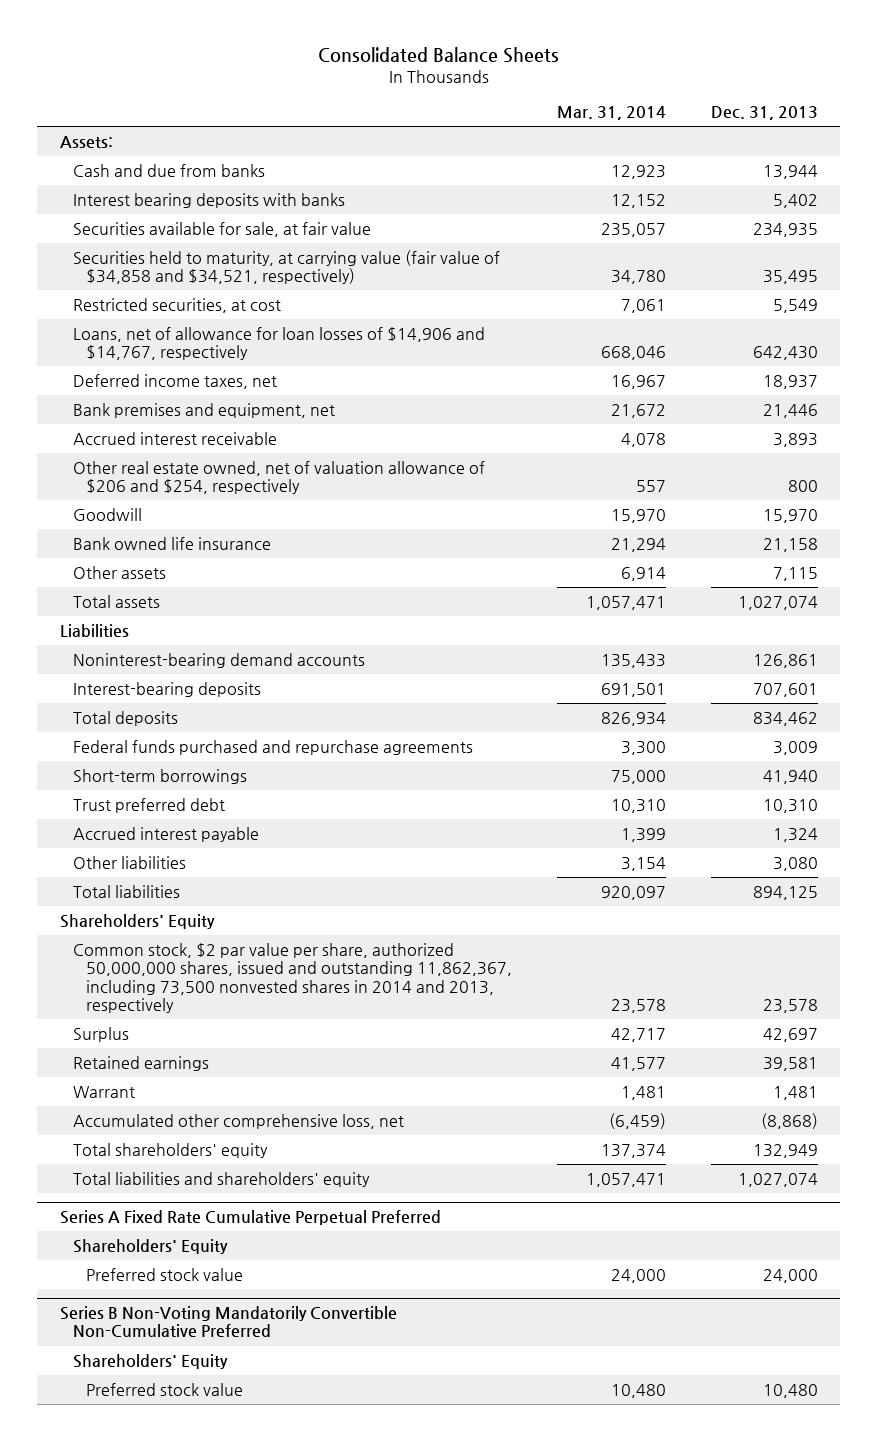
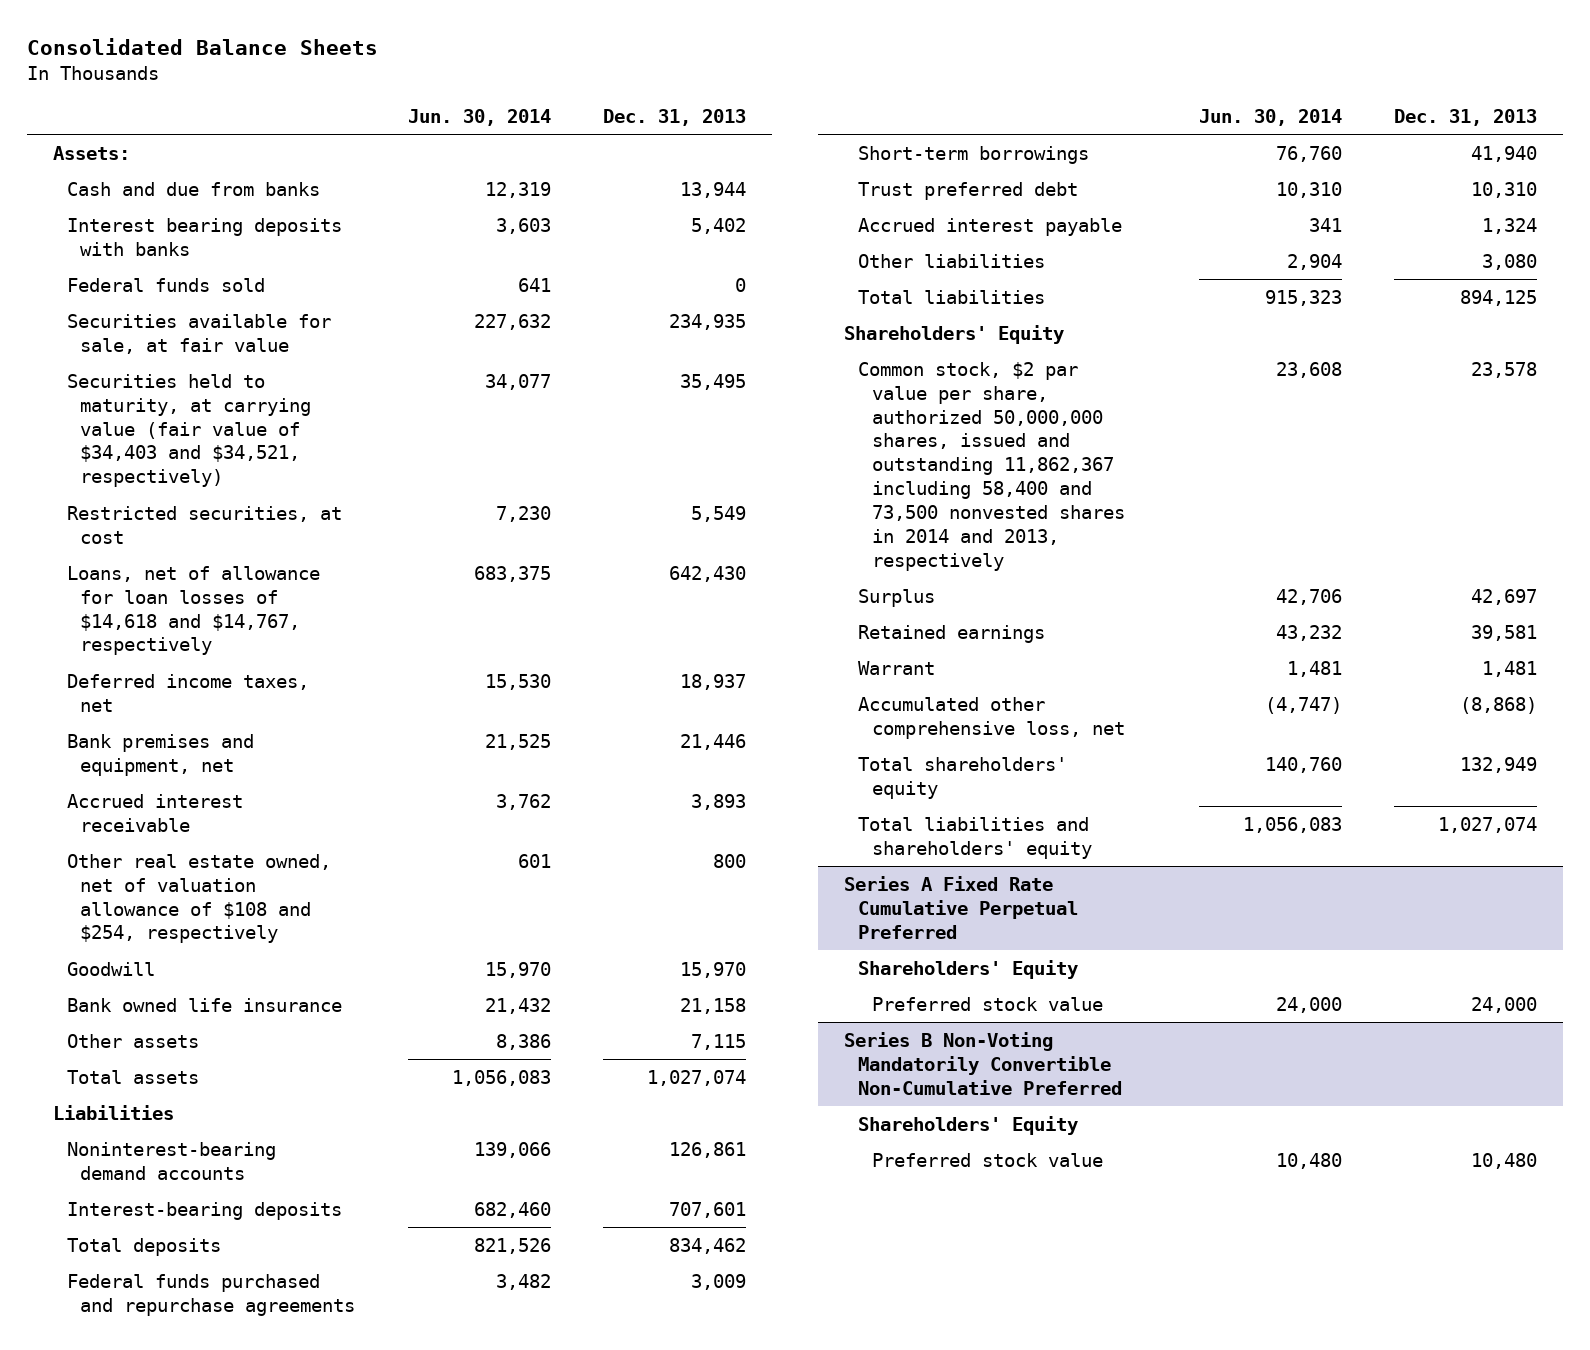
- | Mar. 31, 2014 | Dec. 31, 2013
+ | Jun. 30, 2014 | Dec. 31, 2013
+ Federal funds sold | 641 | 0
- Securities held to maturity, at carrying value (fair value of $34,858 and $34,521, respectively) | 34,780 | 35,495
+ Securities held to maturity, at carrying value (fair value of $34,403 and $34,521, respectively) | 34,077 | 35,495
- Loans, net of allowance for loan losses of $14,906 and $14,767, respectively | 668,046 | 642,430
+ Loans, net of allowance for loan losses of $14,618 and $14,767, respectively | 683,375 | 642,430
- Other real estate owned, net of valuation allowance of $206 and $254, respectively | 557 | 800
+ Other real estate owned, net of valuation allowance of $108 and $254, respectively | 601 | 800
- Common stock, $2 par value per share, authorized 50,000,000 shares, issued and outstanding 11,862,367, including 73,500 nonvested shares in 2014 and 2013, respectively | 23,578 | 23,578
+ Common stock, $2 par value per share, authorized 50,000,000 shares, issued and outstanding 11,862,367 including 58,400 and 73,500 nonvested shares in 2014 and 2013, respectively | 23,608 | 23,578

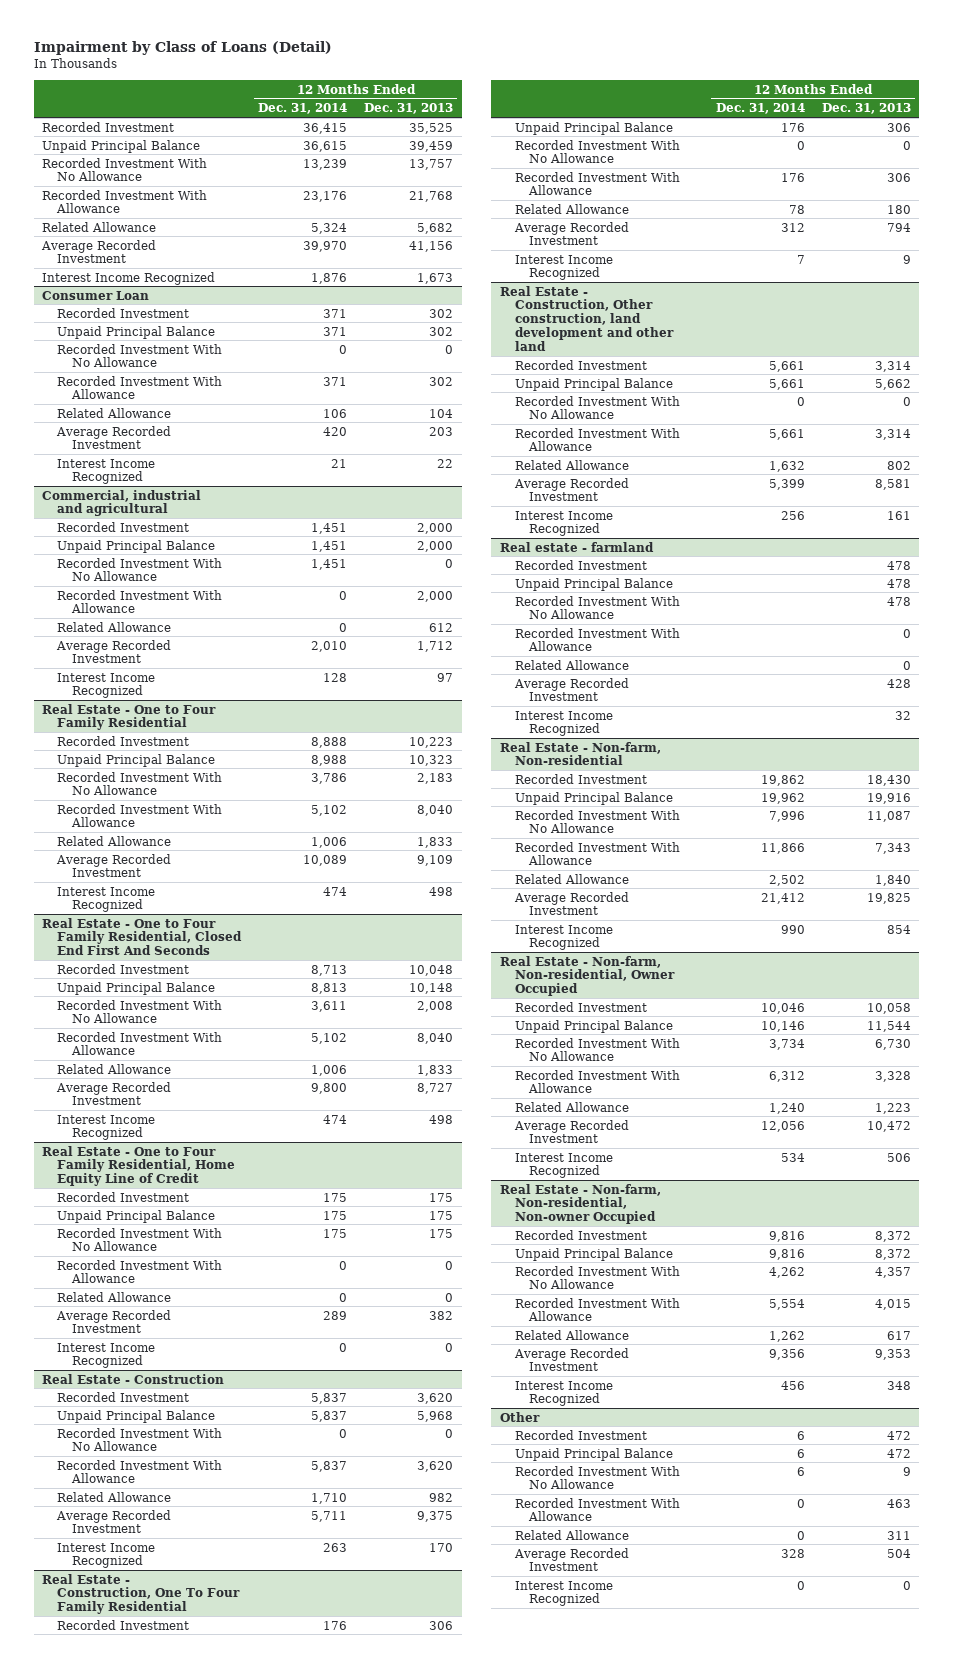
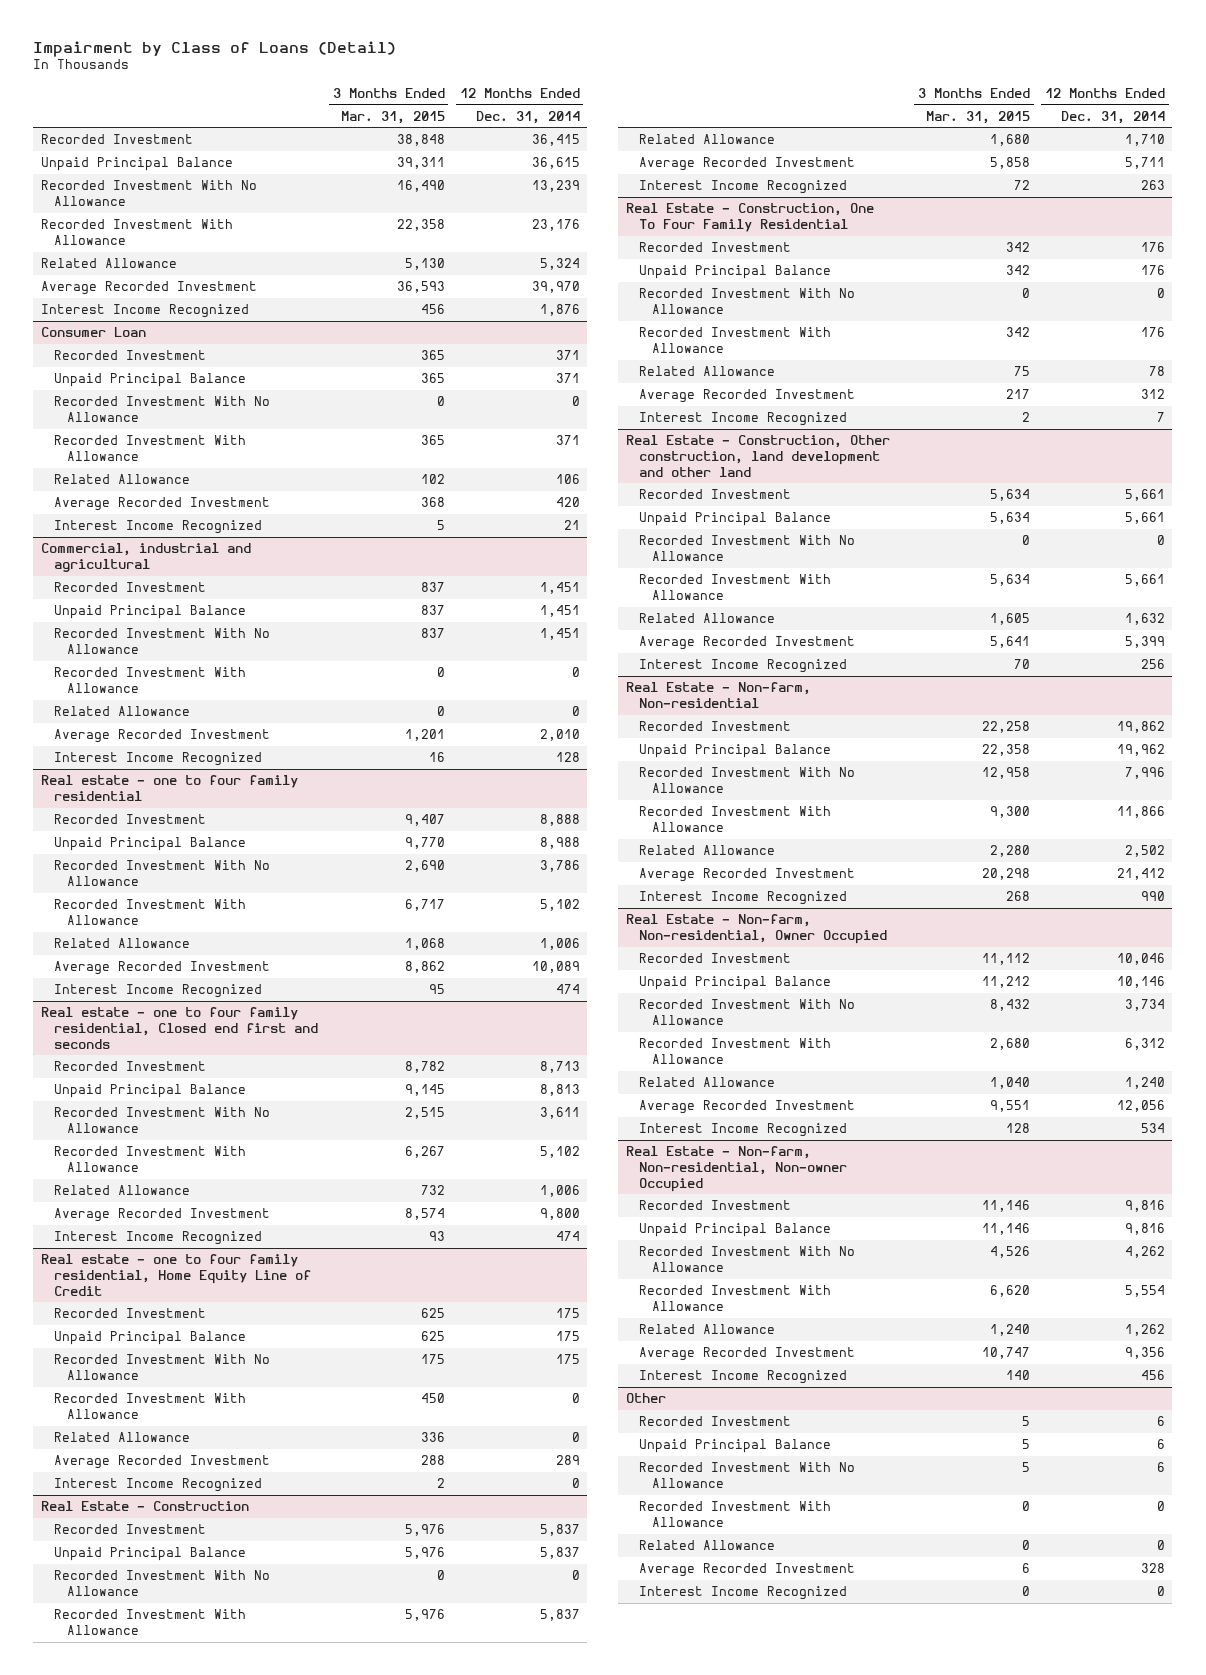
- | 12 Months Ended Dec. 31, 2014 | 12 Months Ended Dec. 31, 2013
+ | 3 Months Ended Mar. 31, 2015 | 12 Months Ended Dec. 31, 2014
- Real Estate - One to Four Family Residential
+ Real estate - one to four family residential
- Real Estate - One to Four Family Residential, Closed End First And Seconds
+ Real estate - one to four family residential, Closed end first and seconds
- Real Estate - One to Four Family Residential, Home Equity Line of Credit
+ Real estate - one to four family residential, Home Equity Line of Credit
- Real estate - farmland
- Recorded Investment | | 478
- Unpaid Principal Balance | | 478
- Recorded Investment With No Allowance | | 478
- Recorded Investment With Allowance | | 0
- Related Allowance | | 0
- Average Recorded Investment | | 428
- Interest Income Recognized | | 32

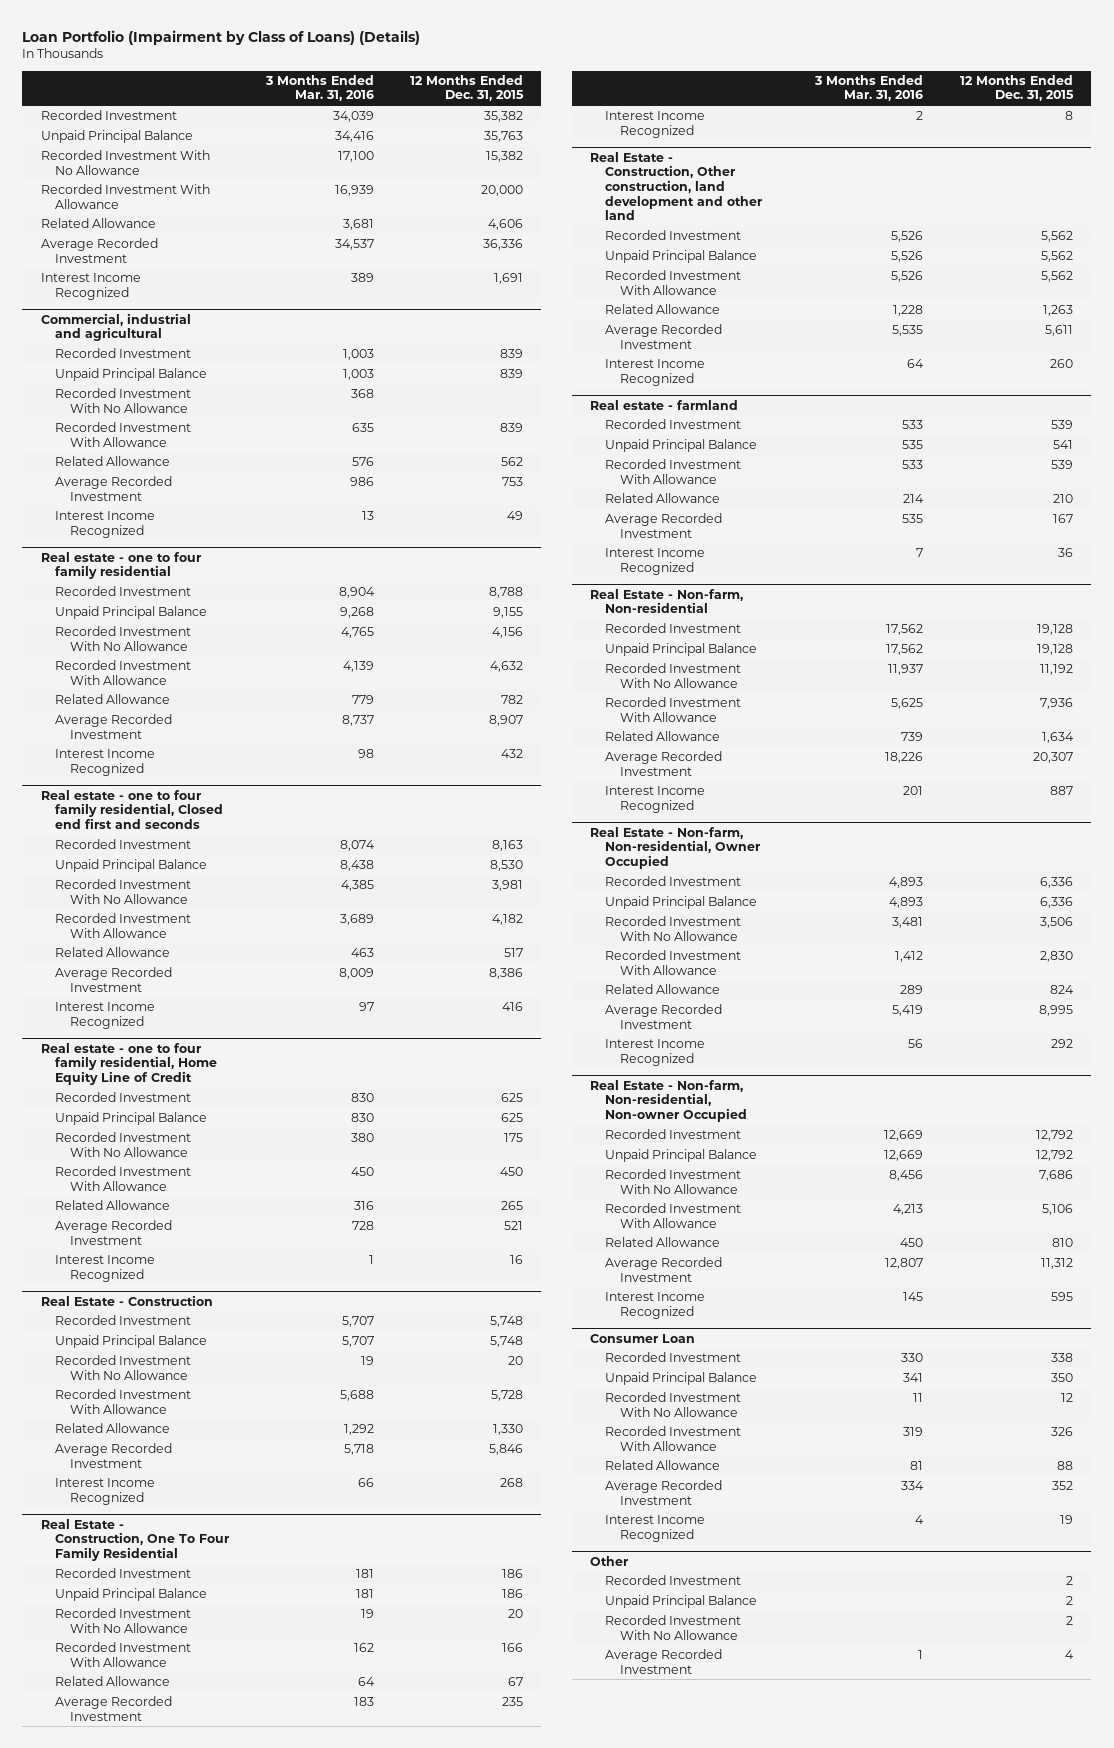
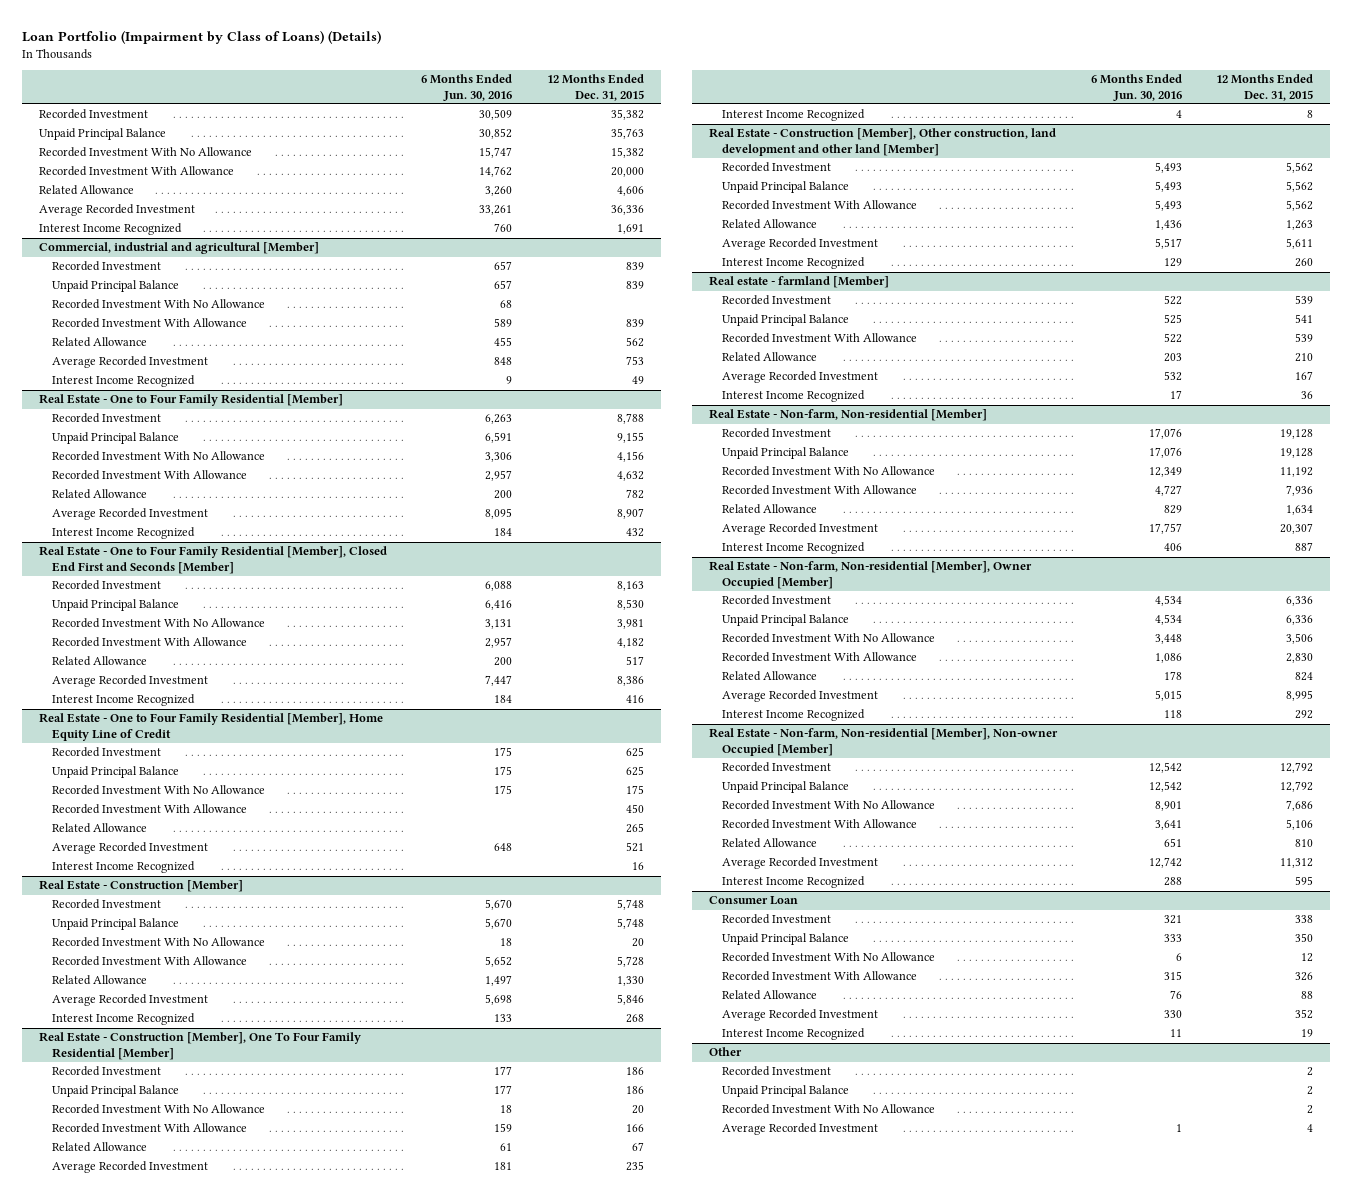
- | 3 Months Ended Mar. 31, 2016 | 12 Months Ended Dec. 31, 2015
+ | 6 Months Ended Jun. 30, 2016 | 12 Months Ended Dec. 31, 2015
- Commercial, industrial and agricultural
+ Commercial, industrial and agricultural [Member]
- Real estate - one to four family residential
+ Real Estate - One to Four Family Residential [Member]
- Real estate - one to four family residential, Closed end first and seconds
+ Real Estate - One to Four Family Residential [Member], Closed End First and Seconds [Member]
- Real estate - one to four family residential, Home Equity Line of Credit
+ Real Estate - One to Four Family Residential [Member], Home Equity Line of Credit
- Real Estate - Construction
+ Real Estate - Construction [Member]
- Real Estate - Construction, One To Four Family Residential
+ Real Estate - Construction [Member], One To Four Family Residential [Member]
- Real Estate - Construction, Other construction, land development and other land
+ Real Estate - Construction [Member], Other construction, land development and other land [Member]
- Real estate - farmland
+ Real estate - farmland [Member]
- Real Estate - Non-farm, Non-residential
+ Real Estate - Non-farm, Non-residential [Member]
- Real Estate - Non-farm, Non-residential, Owner Occupied
+ Real Estate - Non-farm, Non-residential [Member], Owner Occupied [Member]
- Real Estate - Non-farm, Non-residential, Non-owner Occupied
+ Real Estate - Non-farm, Non-residential [Member], Non-owner Occupied [Member]

